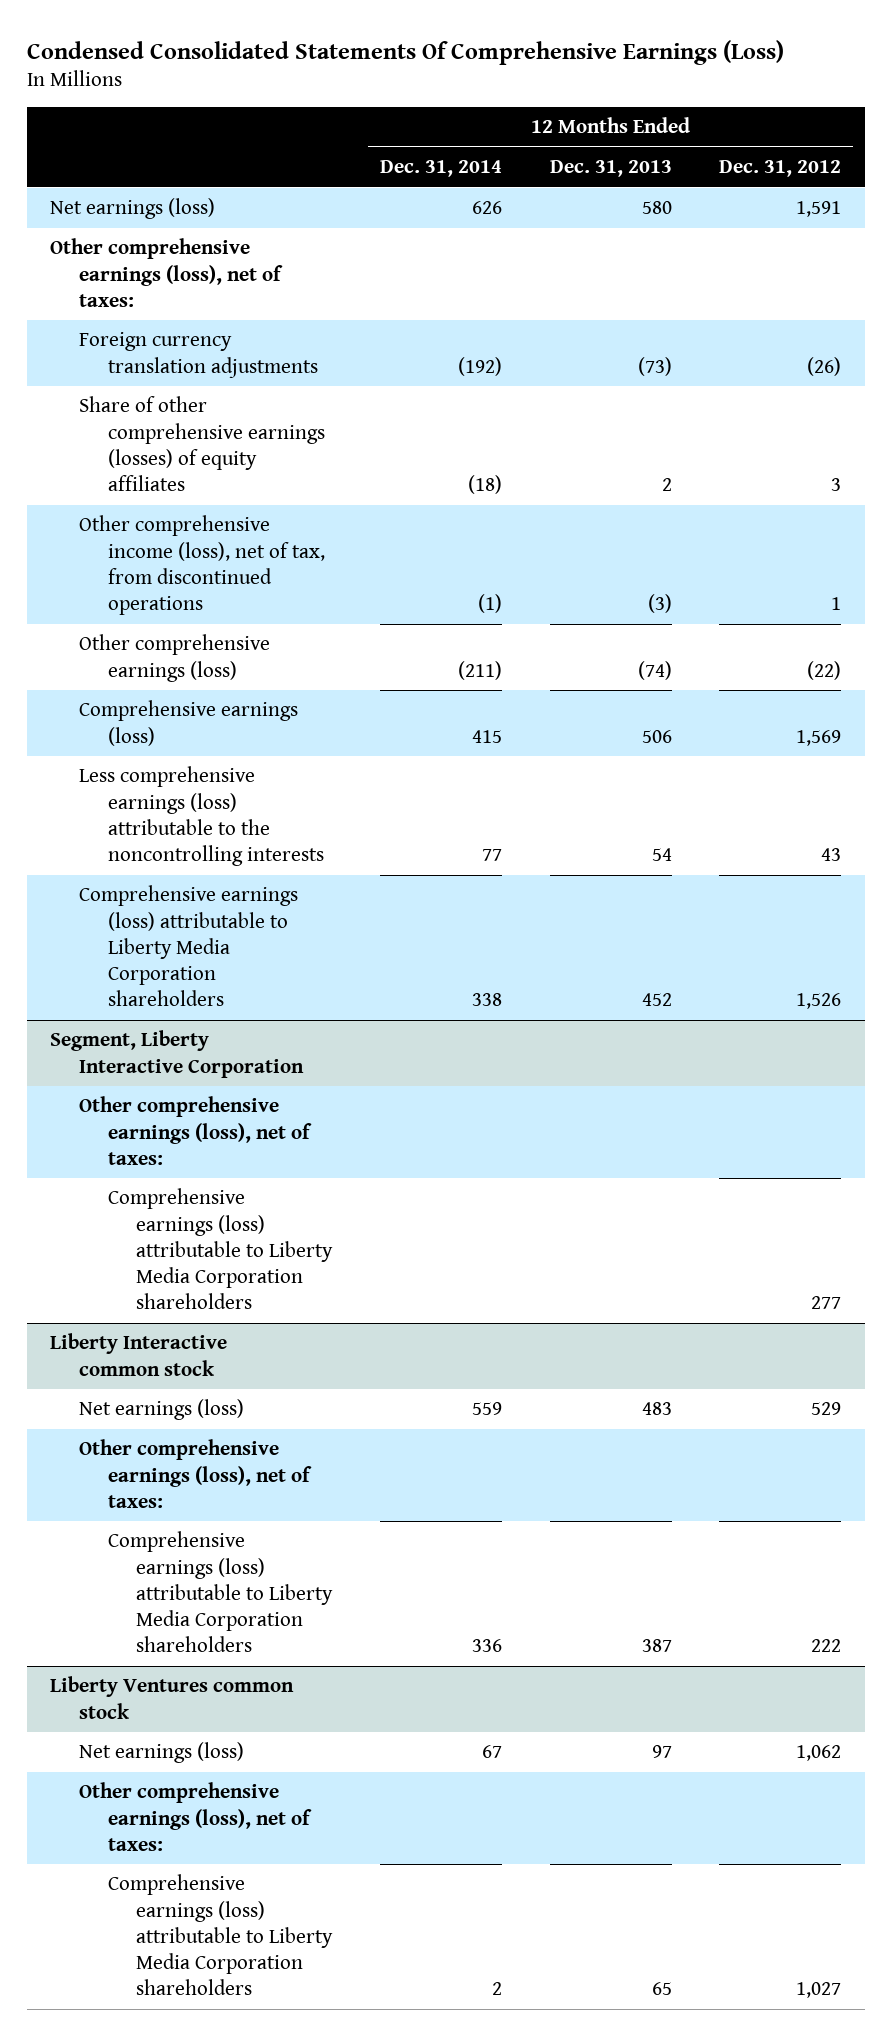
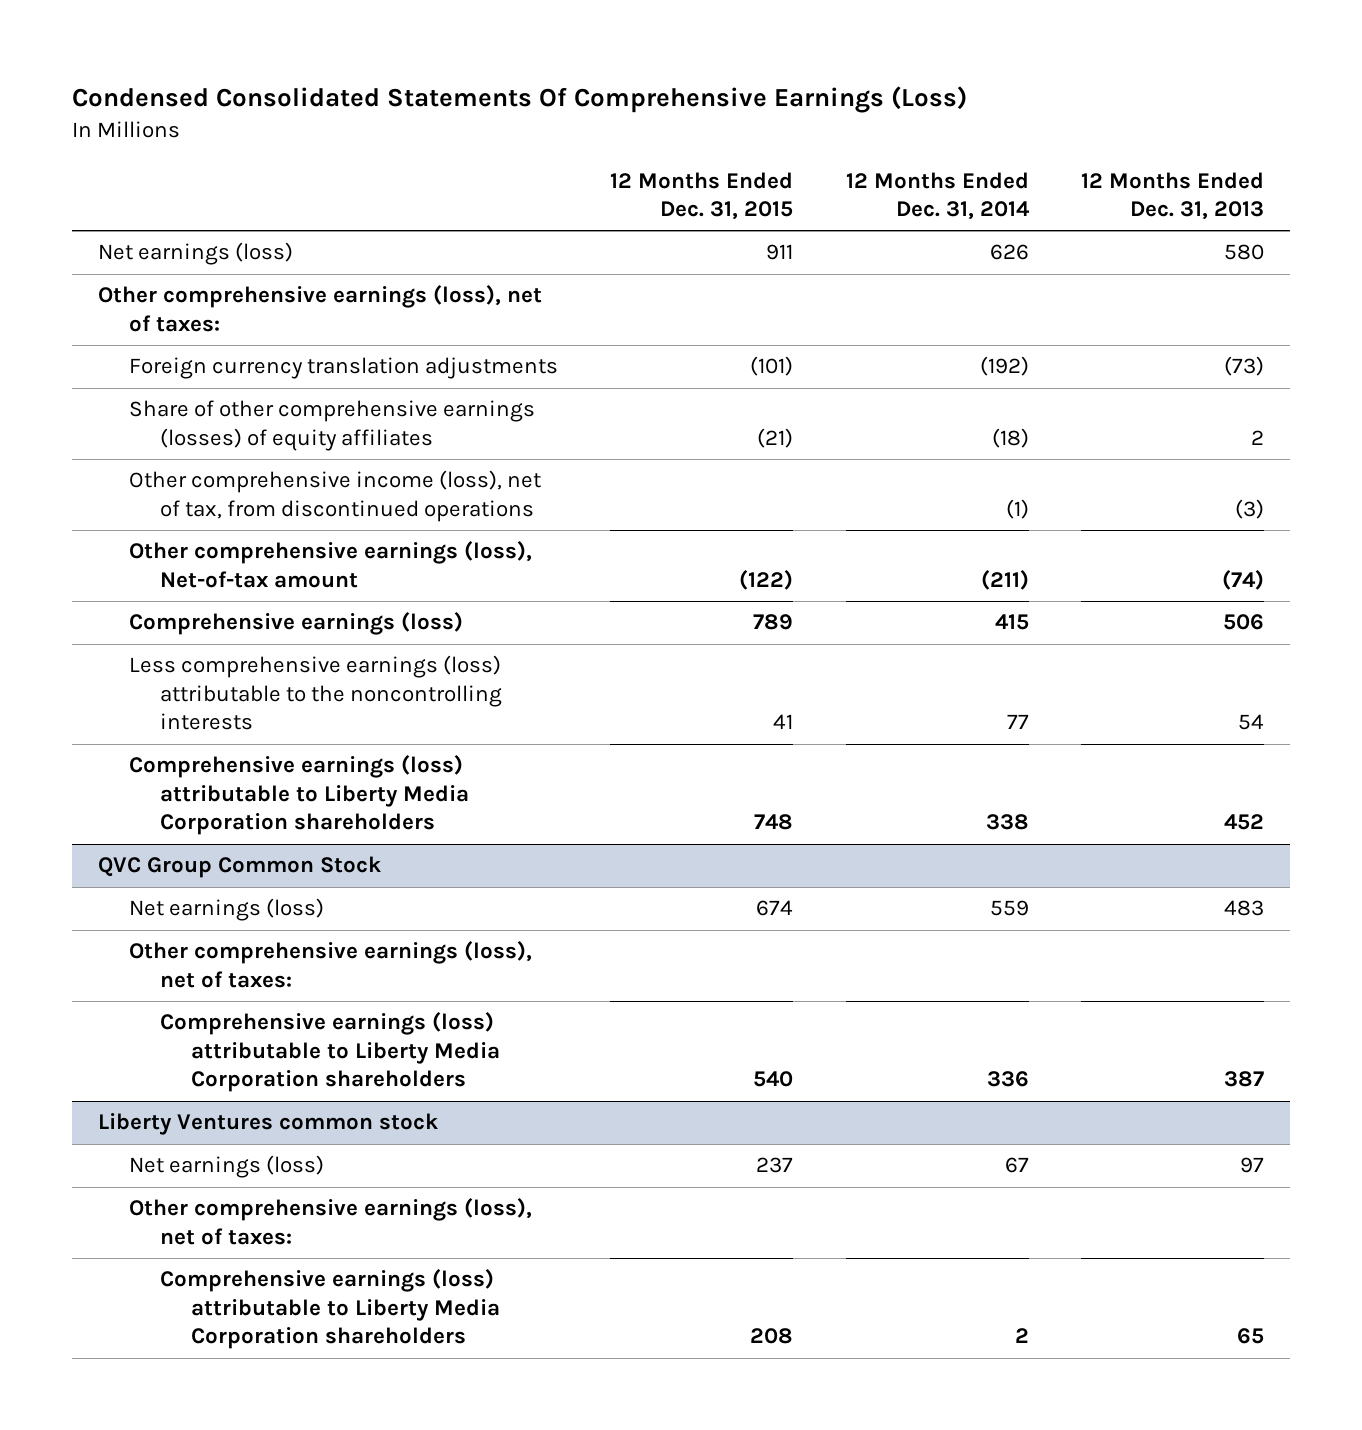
- | 12 Months Ended Dec. 31, 2014 | 12 Months Ended Dec. 31, 2013 | 12 Months Ended Dec. 31, 2012
+ | 12 Months Ended Dec. 31, 2015 | 12 Months Ended Dec. 31, 2014 | 12 Months Ended Dec. 31, 2013
- Other comprehensive earnings (loss) | (211) | (74) | (22)
+ Other comprehensive earnings (loss), Net-of-tax amount | (122) | (211) | (74)
- Segment, Liberty Interactive Corporation
- Other comprehensive earnings (loss), net of taxes:
- Comprehensive earnings (loss) attributable to Liberty Media Corporation shareholders | | | 277
- Liberty Interactive common stock
+ QVC Group Common Stock

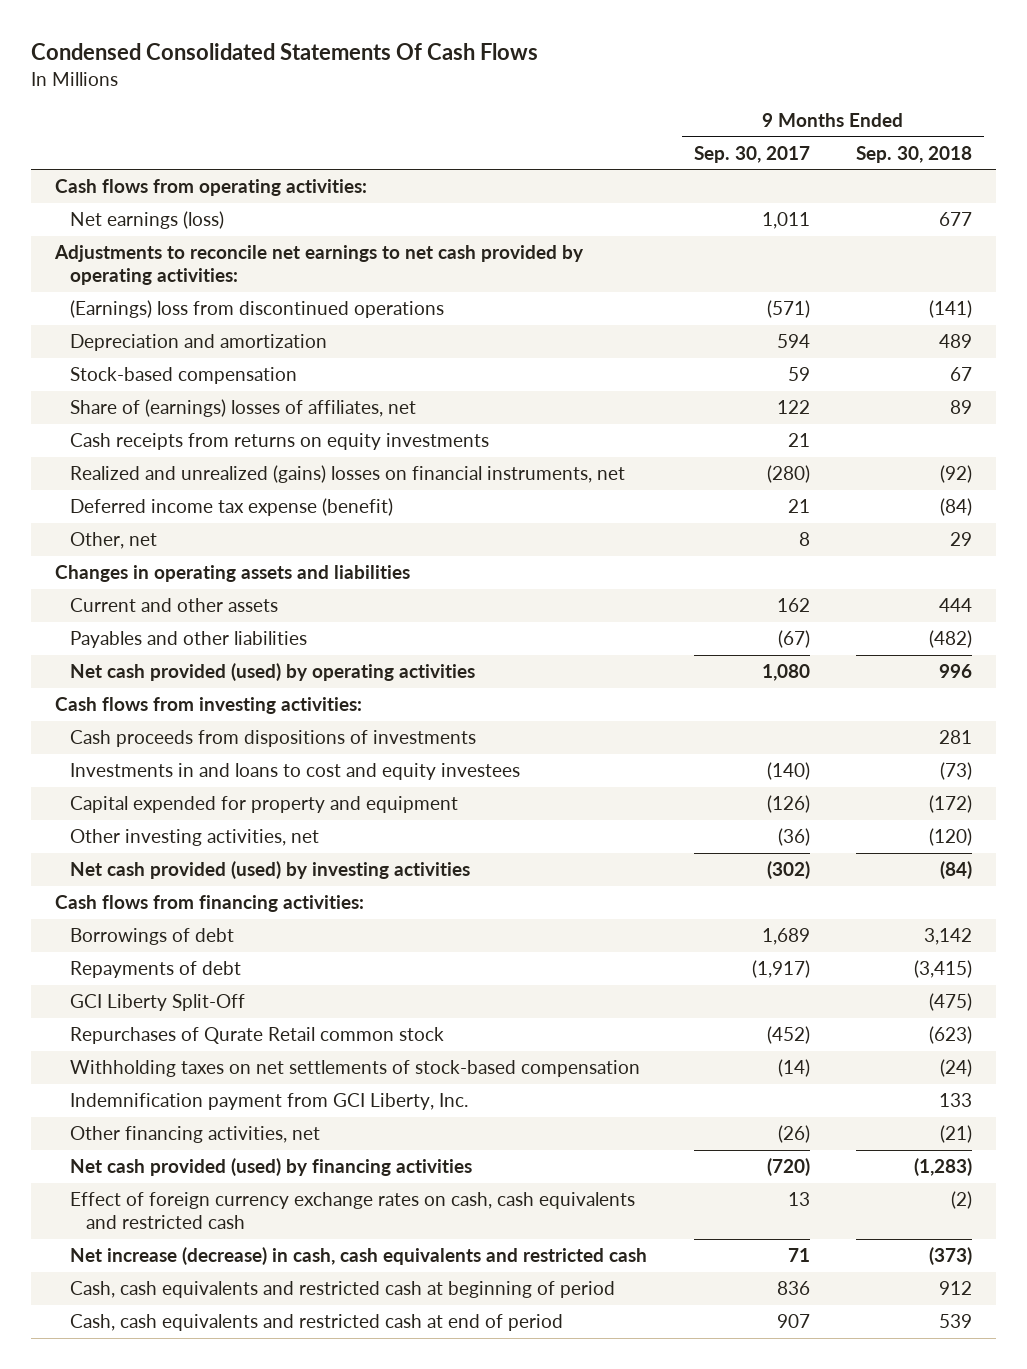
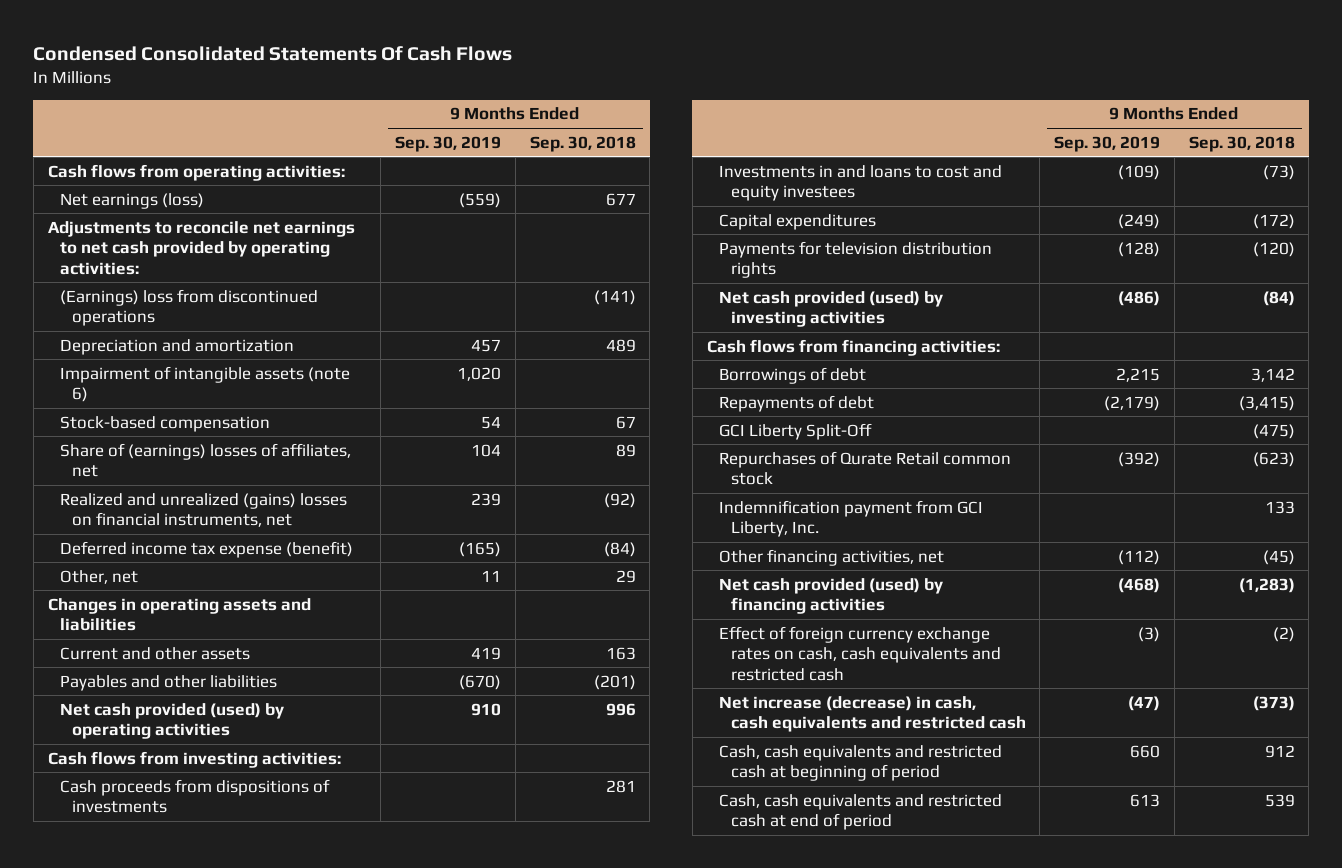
- | 9 Months Ended Sep. 30, 2017 | 9 Months Ended Sep. 30, 2018
+ | 9 Months Ended Sep. 30, 2019 | 9 Months Ended Sep. 30, 2018
+ Impairment of intangible assets (note 6) | 1,020 |
- Cash receipts from returns on equity investments | 21 |
- Current and other assets | 162 | 444
- Payables and other liabilities | (67) | (482)
+ Current and other assets | 419 | 163
+ Payables and other liabilities | (670) | (201)
- Capital expended for property and equipment | (126) | (172)
- Other investing activities, net | (36) | (120)
+ Capital expenditures | (249) | (172)
+ Payments for television distribution rights | (128) | (120)
- Withholding taxes on net settlements of stock-based compensation | (14) | (24)
- Other financing activities, net | (26) | (21)
+ Other financing activities, net | (112) | (45)

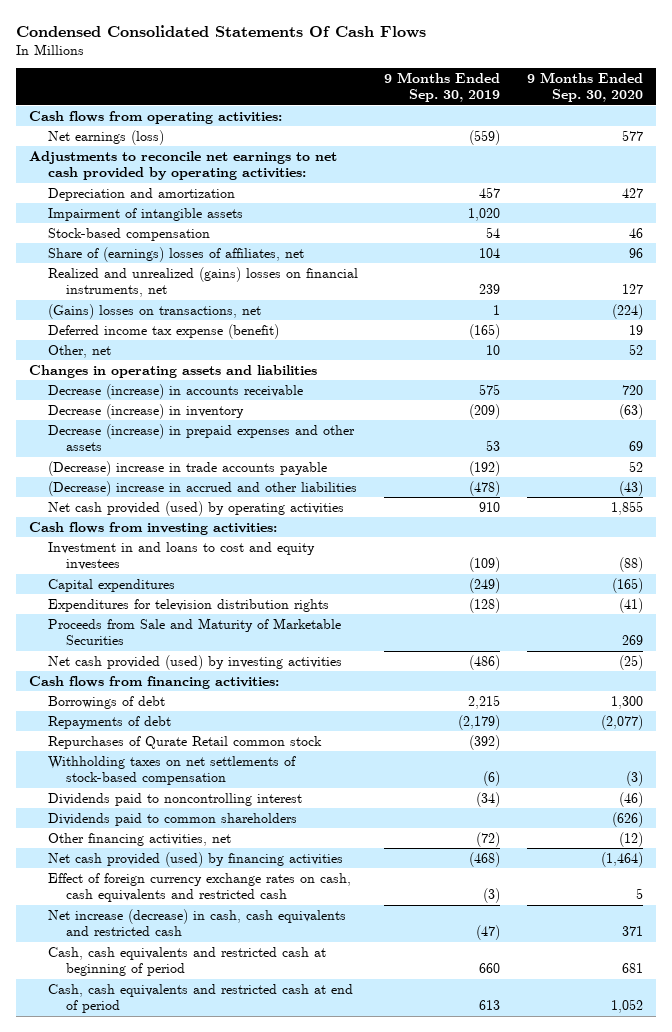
- | 9 Months Ended Sep. 30, 2019 | 9 Months Ended Sep. 30, 2018
+ | 9 Months Ended Sep. 30, 2019 | 9 Months Ended Sep. 30, 2020
- (Earnings) loss from discontinued operations | | (141)
- Impairment of intangible assets (note 6) | 1,020 |
+ Impairment of intangible assets | 1,020 |
+ (Gains) losses on transactions, net | 1 | (224)
- Other, net | 11 | 29
+ Other, net | 10 | 52
- Current and other assets | 419 | 163
- Payables and other liabilities | (670) | (201)
+ Decrease (increase) in accounts receivable | 575 | 720
+ Decrease (increase) in inventory | (209) | (63)
+ Decrease (increase) in prepaid expenses and other assets | 53 | 69
+ (Decrease) increase in trade accounts payable | (192) | 52
+ (Decrease) increase in accrued and other liabilities | (478) | (43)
- Cash proceeds from dispositions of investments | | 281
- Investments in and loans to cost and equity investees | (109) | (73)
+ Investment in and loans to cost and equity investees | (109) | (88)
- Payments for television distribution rights | (128) | (120)
+ Expenditures for television distribution rights | (128) | (41)
+ Proceeds from Sale and Maturity of Marketable Securities | | 269
- GCI Liberty Split-Off | | (475)
- Indemnification payment from GCI Liberty, Inc. | | 133
- Other financing activities, net | (112) | (45)
+ Withholding taxes on net settlements of stock-based compensation | (6) | (3)
+ Dividends paid to noncontrolling interest | (34) | (46)
+ Dividends paid to common shareholders | | (626)
+ Other financing activities, net | (72) | (12)

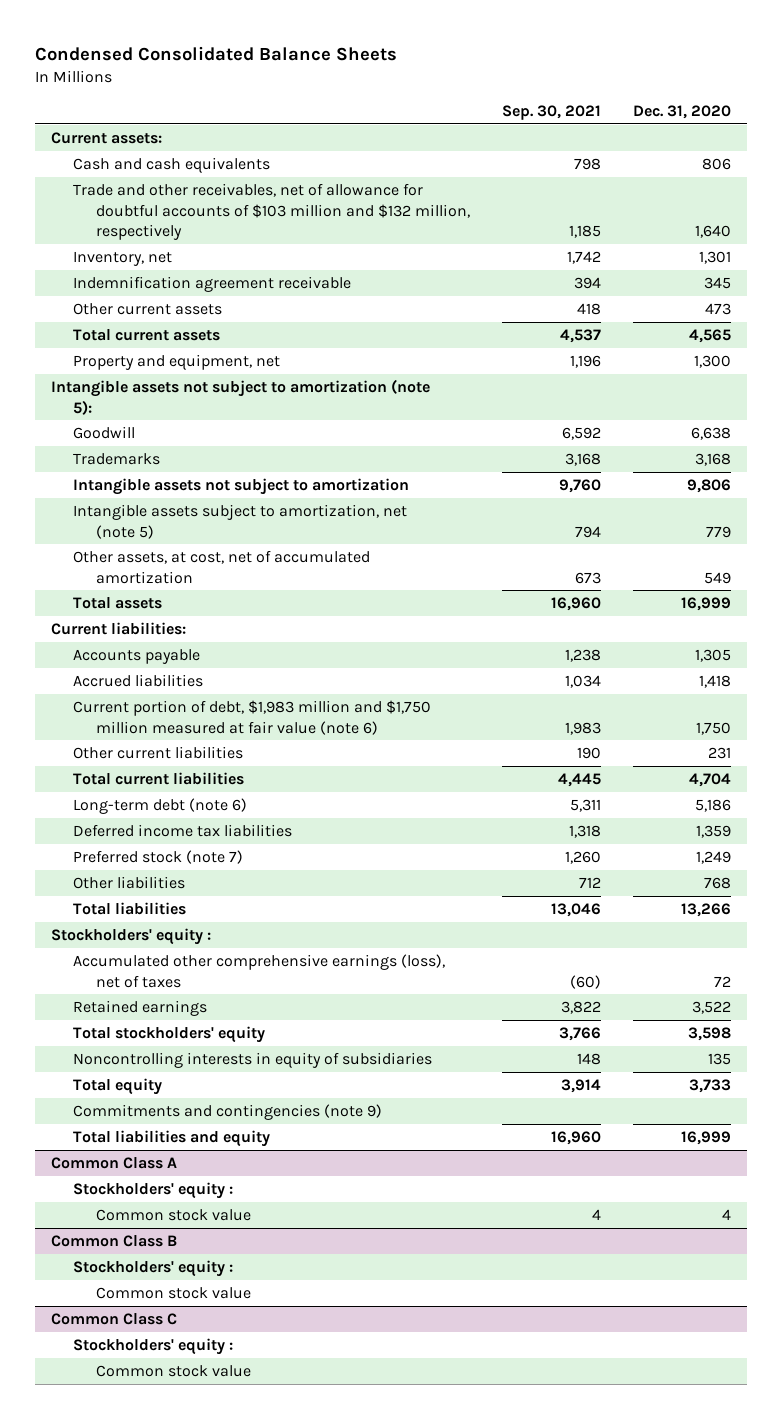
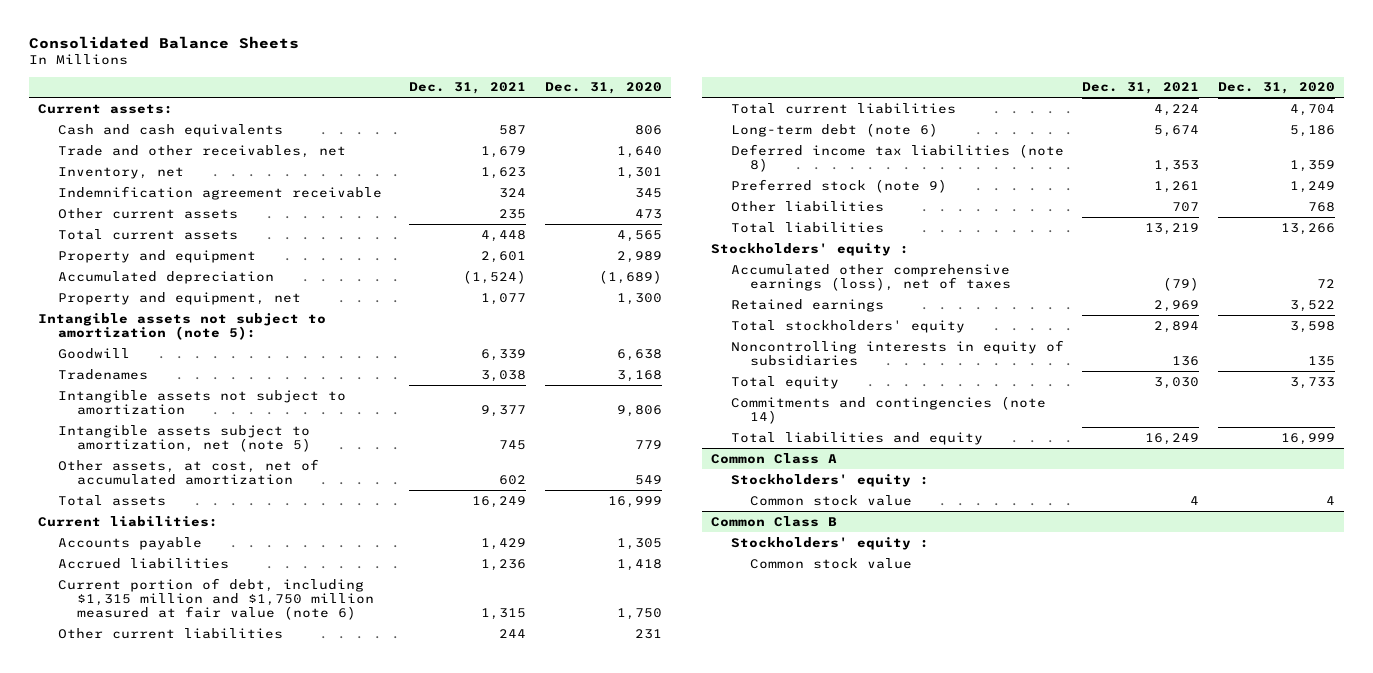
- Condensed Consolidated Balance Sheets
+ Consolidated Balance Sheets
- | Sep. 30, 2021 | Dec. 31, 2020
+ | Dec. 31, 2021 | Dec. 31, 2020
- Trade and other receivables, net of allowance for doubtful accounts of $103 million and $132 million, respectively | 1,185 | 1,640
+ Trade and other receivables, net | 1,679 | 1,640
+ Property and equipment | 2,601 | 2,989
+ Accumulated depreciation | (1,524) | (1,689)
- Trademarks | 3,168 | 3,168
+ Tradenames | 3,038 | 3,168
- Current portion of debt, $1,983 million and $1,750 million measured at fair value (note 6) | 1,983 | 1,750
+ Current portion of debt, including $1,315 million and $1,750 million measured at fair value (note 6) | 1,315 | 1,750
- Deferred income tax liabilities | 1,318 | 1,359
- Preferred stock (note 7) | 1,260 | 1,249
+ Deferred income tax liabilities (note 8) | 1,353 | 1,359
+ Preferred stock (note 9) | 1,261 | 1,249
- Commitments and contingencies (note 9)
+ Commitments and contingencies (note 14)
- Common Class C
- Stockholders' equity :
- Common stock value

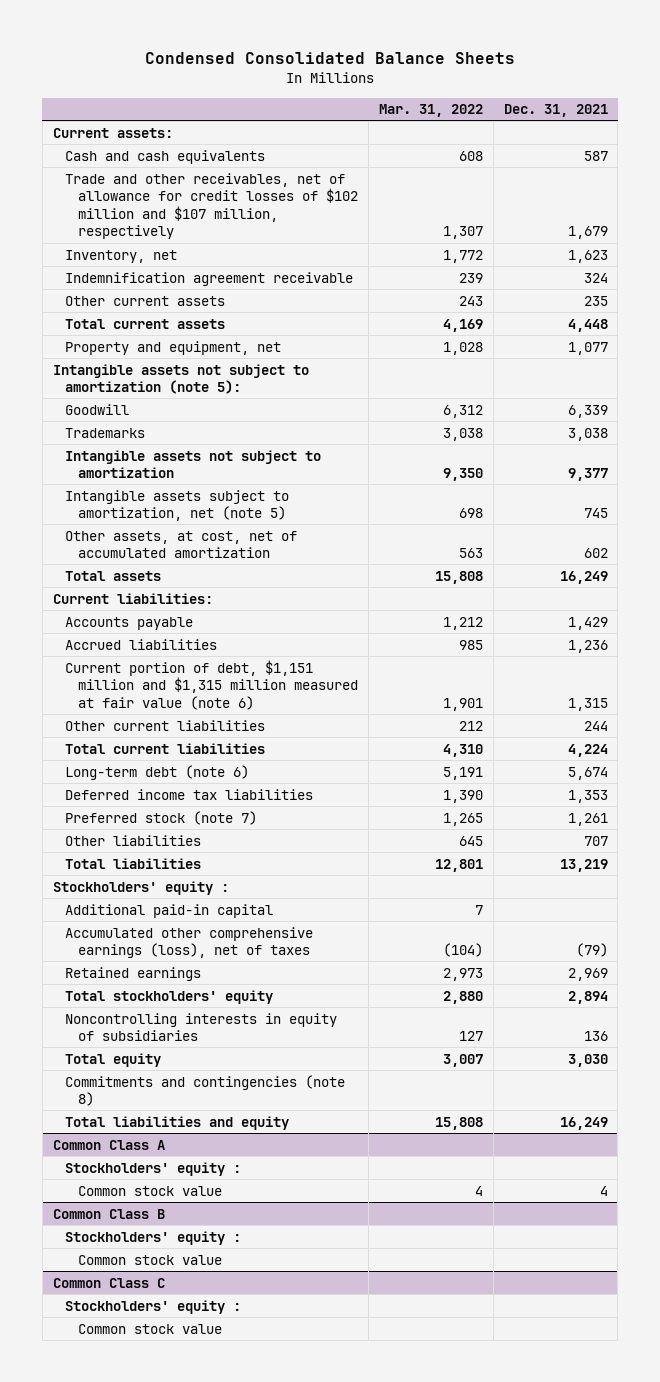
- Consolidated Balance Sheets
+ Condensed Consolidated Balance Sheets
- | Dec. 31, 2021 | Dec. 31, 2020
+ | Mar. 31, 2022 | Dec. 31, 2021
- Trade and other receivables, net | 1,679 | 1,640
+ Trade and other receivables, net of allowance for credit losses of $102 million and $107 million, respectively | 1,307 | 1,679
- Property and equipment | 2,601 | 2,989
- Accumulated depreciation | (1,524) | (1,689)
- Tradenames | 3,038 | 3,168
+ Trademarks | 3,038 | 3,038
- Current portion of debt, including $1,315 million and $1,750 million measured at fair value (note 6) | 1,315 | 1,750
+ Current portion of debt, $1,151 million and $1,315 million measured at fair value (note 6) | 1,901 | 1,315
- Deferred income tax liabilities (note 8) | 1,353 | 1,359
- Preferred stock (note 9) | 1,261 | 1,249
+ Deferred income tax liabilities | 1,390 | 1,353
+ Preferred stock (note 7) | 1,265 | 1,261
+ Additional paid-in capital | 7 |
- Commitments and contingencies (note 14)
+ Commitments and contingencies (note 8)
+ Common Class C
+ Stockholders' equity :
+ Common stock value

